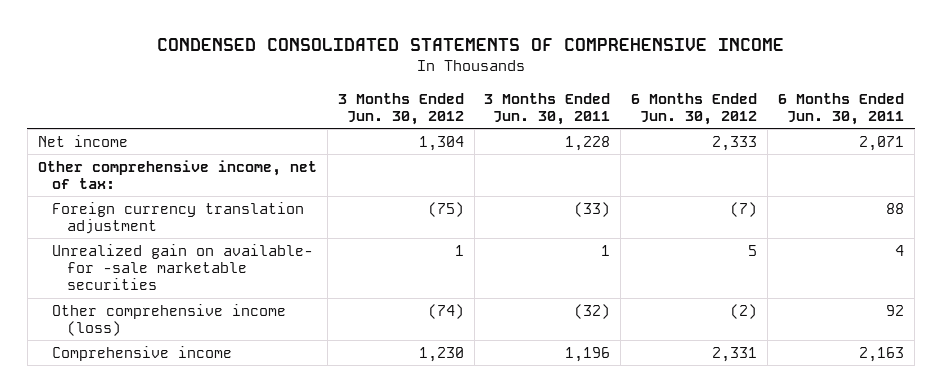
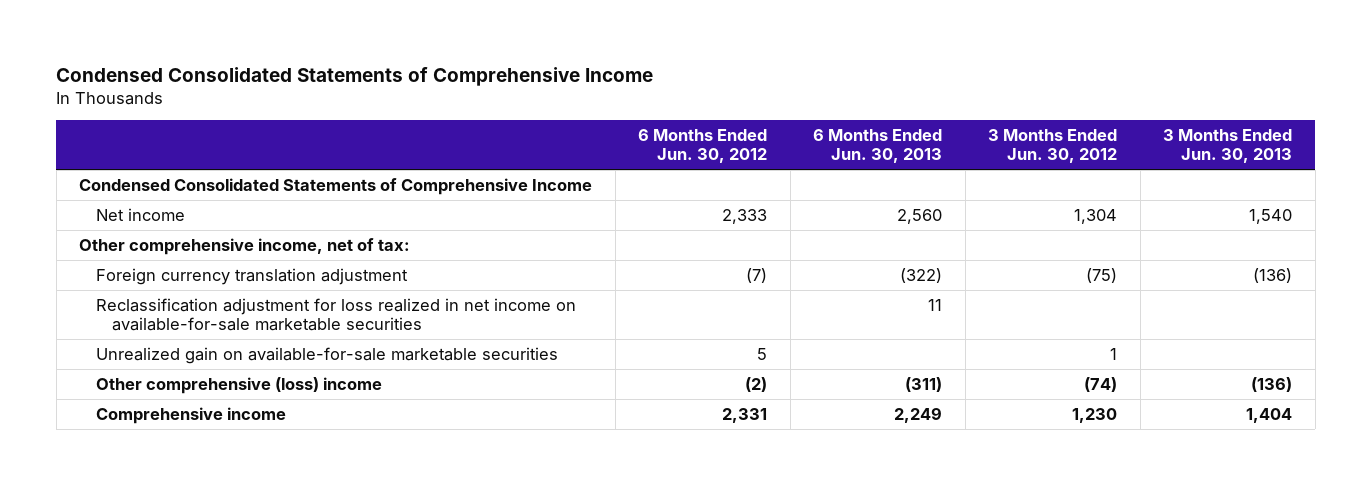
- CONDENSED CONSOLIDATED STATEMENTS OF COMPREHENSIVE INCOME
+ Condensed Consolidated Statements of Comprehensive Income
- | 3 Months Ended Jun. 30, 2012 | 3 Months Ended Jun. 30, 2011 | 6 Months Ended Jun. 30, 2012 | 6 Months Ended Jun. 30, 2011
+ | 6 Months Ended Jun. 30, 2012 | 6 Months Ended Jun. 30, 2013 | 3 Months Ended Jun. 30, 2012 | 3 Months Ended Jun. 30, 2013
+ Condensed Consolidated Statements of Comprehensive Income
- Unrealized gain on available- for -sale marketable securities | 1 | 1 | 5 | 4
- Other comprehensive income (loss) | (74) | (32) | (2) | 92
+ Reclassification adjustment for loss realized in net income on available-for-sale marketable securities | | 11 | |
+ Unrealized gain on available-for-sale marketable securities | 5 | | 1 |
+ Other comprehensive (loss) income | (2) | (311) | (74) | (136)

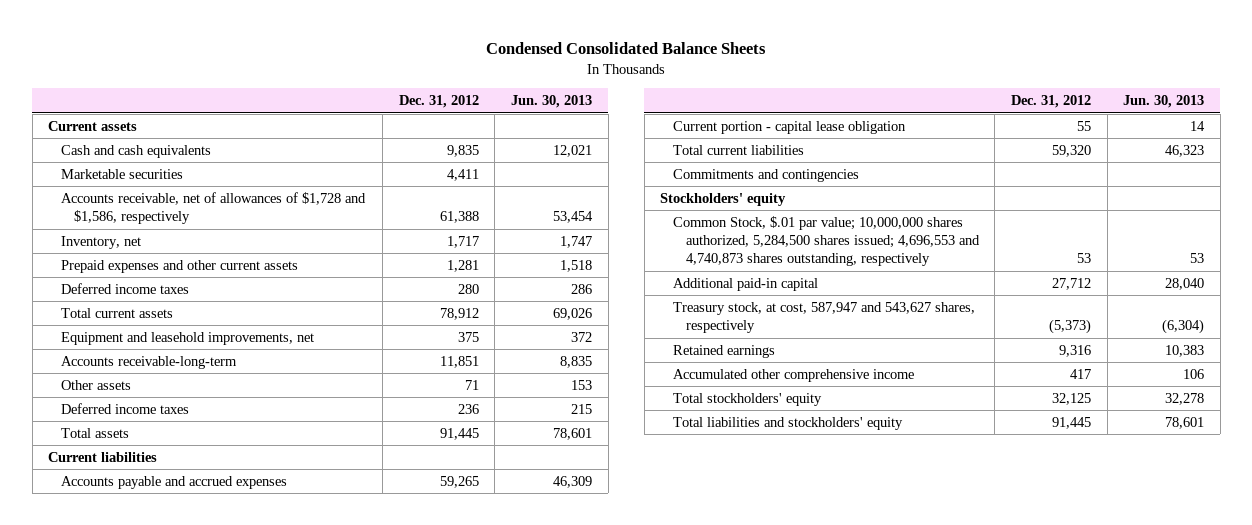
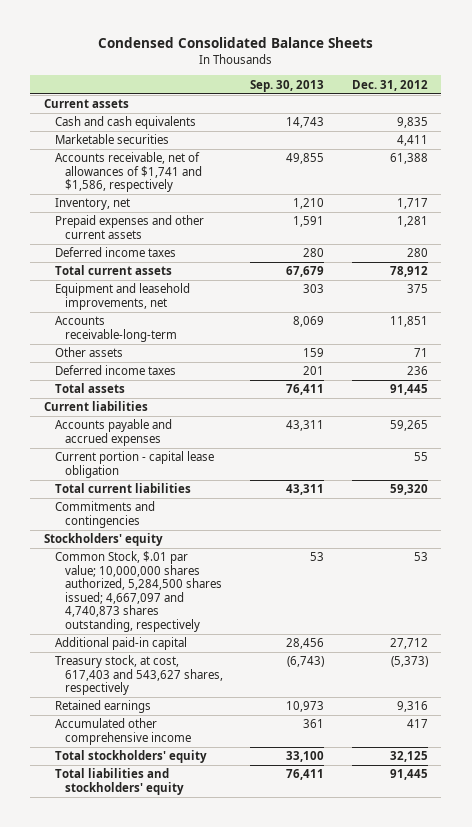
- | Dec. 31, 2012 | Jun. 30, 2013
+ | Sep. 30, 2013 | Dec. 31, 2012
- Accounts receivable, net of allowances of $1,728 and $1,586, respectively | 61,388 | 53,454
+ Accounts receivable, net of allowances of $1,741 and $1,586, respectively | 49,855 | 61,388
- Common Stock, $.01 par value; 10,000,000 shares authorized, 5,284,500 shares issued; 4,696,553 and 4,740,873 shares outstanding, respectively | 53 | 53
+ Common Stock, $.01 par value; 10,000,000 shares authorized, 5,284,500 shares issued; 4,667,097 and 4,740,873 shares outstanding, respectively | 53 | 53
- Treasury stock, at cost, 587,947 and 543,627 shares, respectively | (5,373) | (6,304)
+ Treasury stock, at cost, 617,403 and 543,627 shares, respectively | (6,743) | (5,373)

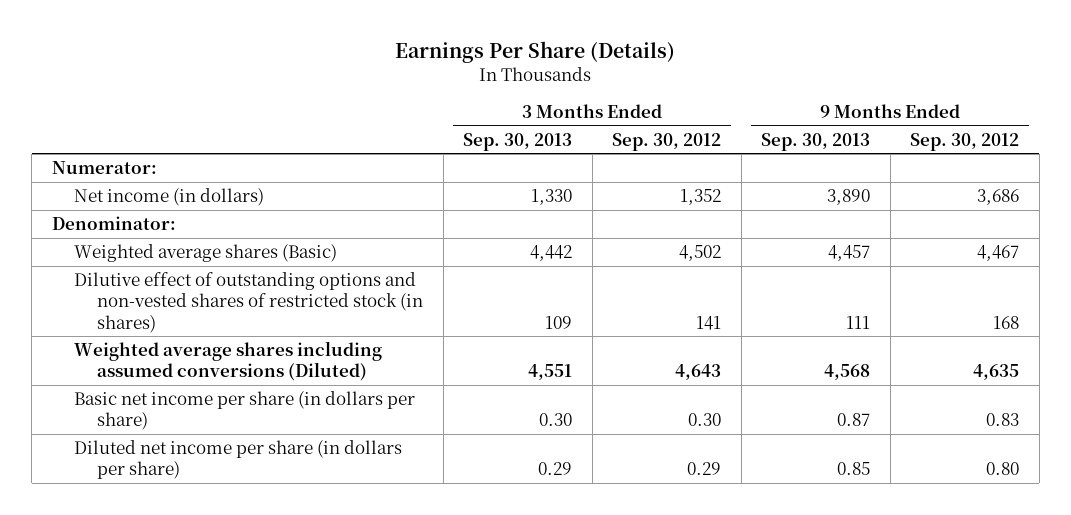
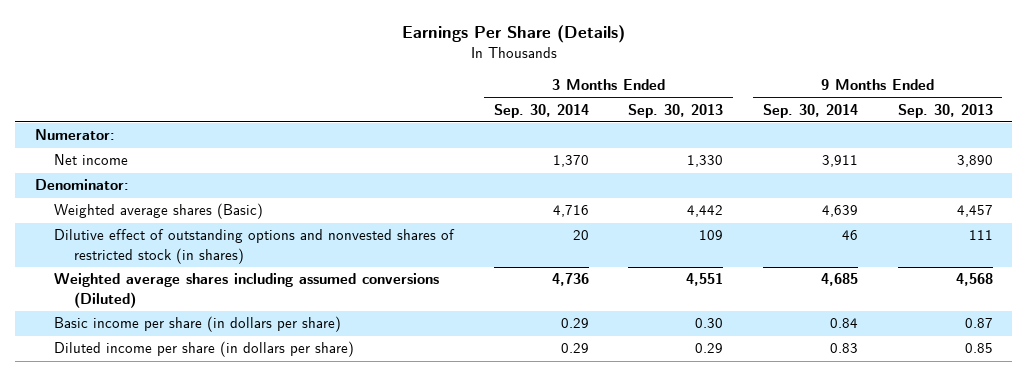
- | 3 Months Ended Sep. 30, 2013 | 3 Months Ended Sep. 30, 2012 | 9 Months Ended Sep. 30, 2013 | 9 Months Ended Sep. 30, 2012
+ | 3 Months Ended Sep. 30, 2014 | 3 Months Ended Sep. 30, 2013 | 9 Months Ended Sep. 30, 2014 | 9 Months Ended Sep. 30, 2013
- Net income (in dollars) | 1,330 | 1,352 | 3,890 | 3,686
+ Net income | 1,370 | 1,330 | 3,911 | 3,890
- Dilutive effect of outstanding options and non-vested shares of restricted stock (in shares) | 109 | 141 | 111 | 168
+ Dilutive effect of outstanding options and nonvested shares of restricted stock (in shares) | 20 | 109 | 46 | 111
- Basic net income per share (in dollars per share) | 0.30 | 0.30 | 0.87 | 0.83
- Diluted net income per share (in dollars per share) | 0.29 | 0.29 | 0.85 | 0.80
+ Basic income per share (in dollars per share) | 0.29 | 0.30 | 0.84 | 0.87
+ Diluted income per share (in dollars per share) | 0.29 | 0.29 | 0.83 | 0.85

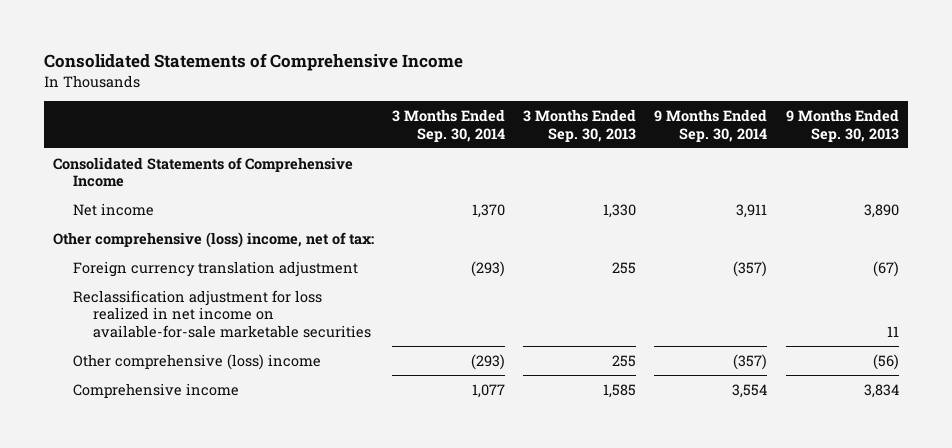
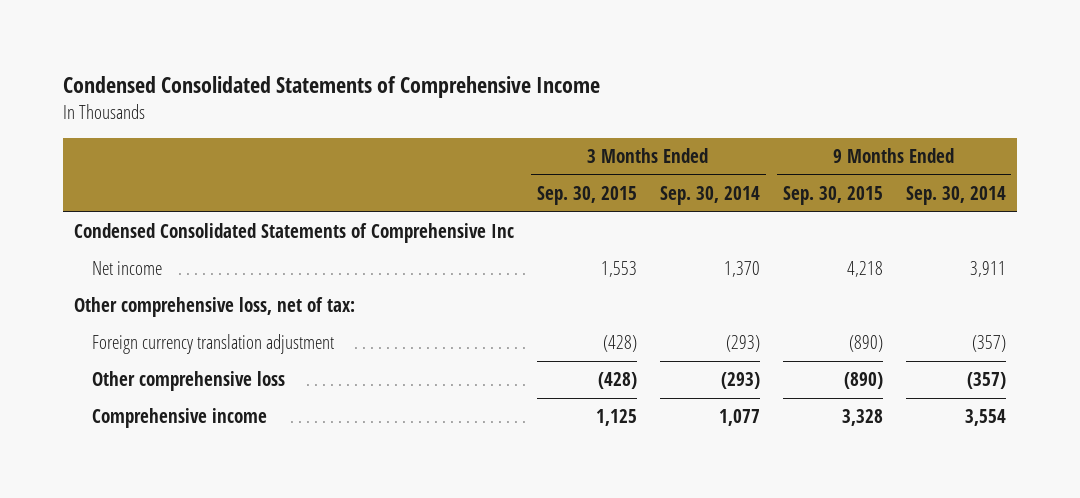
- Consolidated Statements of Comprehensive Income
+ Condensed Consolidated Statements of Comprehensive Income
- | 3 Months Ended Sep. 30, 2014 | 3 Months Ended Sep. 30, 2013 | 9 Months Ended Sep. 30, 2014 | 9 Months Ended Sep. 30, 2013
+ | 3 Months Ended Sep. 30, 2015 | 3 Months Ended Sep. 30, 2014 | 9 Months Ended Sep. 30, 2015 | 9 Months Ended Sep. 30, 2014
- Consolidated Statements of Comprehensive Income
+ Condensed Consolidated Statements of Comprehensive Inc
- Other comprehensive (loss) income, net of tax:
+ Other comprehensive loss, net of tax:
- Reclassification adjustment for loss realized in net income on available-for-sale marketable securities | | | | 11
- Other comprehensive (loss) income | (293) | 255 | (357) | (56)
+ Other comprehensive loss | (428) | (293) | (890) | (357)

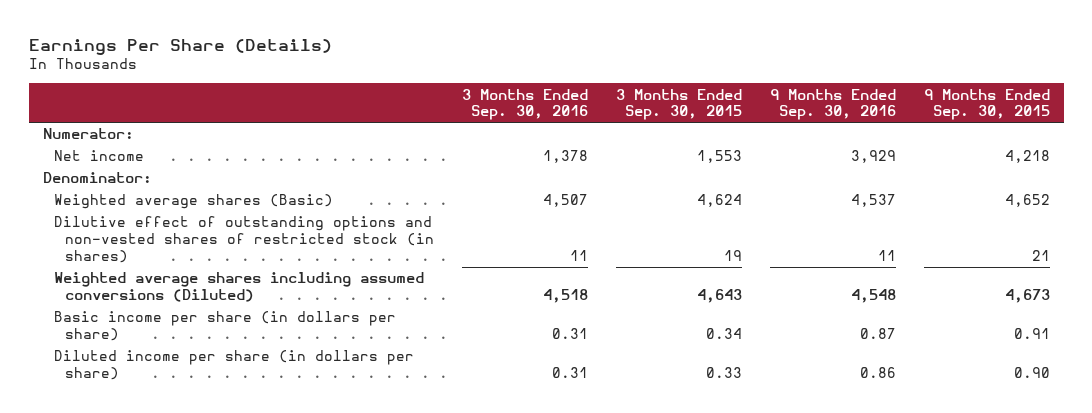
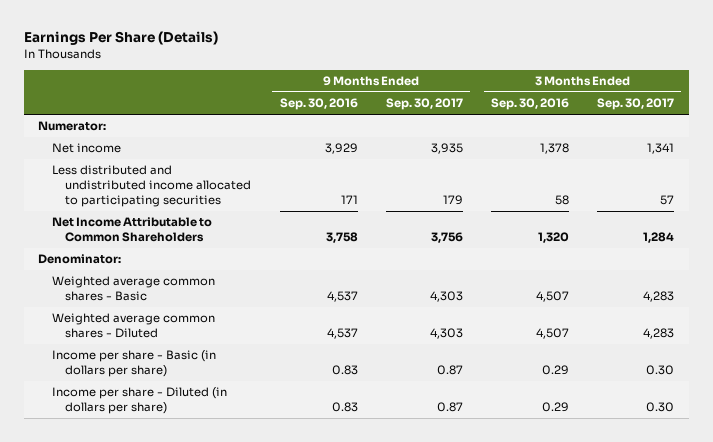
- | 3 Months Ended Sep. 30, 2016 | 3 Months Ended Sep. 30, 2015 | 9 Months Ended Sep. 30, 2016 | 9 Months Ended Sep. 30, 2015
+ | 9 Months Ended Sep. 30, 2016 | 9 Months Ended Sep. 30, 2017 | 3 Months Ended Sep. 30, 2016 | 3 Months Ended Sep. 30, 2017
+ Less distributed and undistributed income allocated to participating securities | 171 | 179 | 58 | 57
+ Net Income Attributable to Common Shareholders | 3,758 | 3,756 | 1,320 | 1,284
- Weighted average shares (Basic) | 4,507 | 4,624 | 4,537 | 4,652
- Dilutive effect of outstanding options and non-vested shares of restricted stock (in shares) | 11 | 19 | 11 | 21
- Weighted average shares including assumed conversions (Diluted) | 4,518 | 4,643 | 4,548 | 4,673
- Basic income per share (in dollars per share) | 0.31 | 0.34 | 0.87 | 0.91
- Diluted income per share (in dollars per share) | 0.31 | 0.33 | 0.86 | 0.90
+ Weighted average common shares - Basic | 4,537 | 4,303 | 4,507 | 4,283
+ Weighted average common shares - Diluted | 4,537 | 4,303 | 4,507 | 4,283
+ Income per share - Basic (in dollars per share) | 0.83 | 0.87 | 0.29 | 0.30
+ Income per share - Diluted (in dollars per share) | 0.83 | 0.87 | 0.29 | 0.30

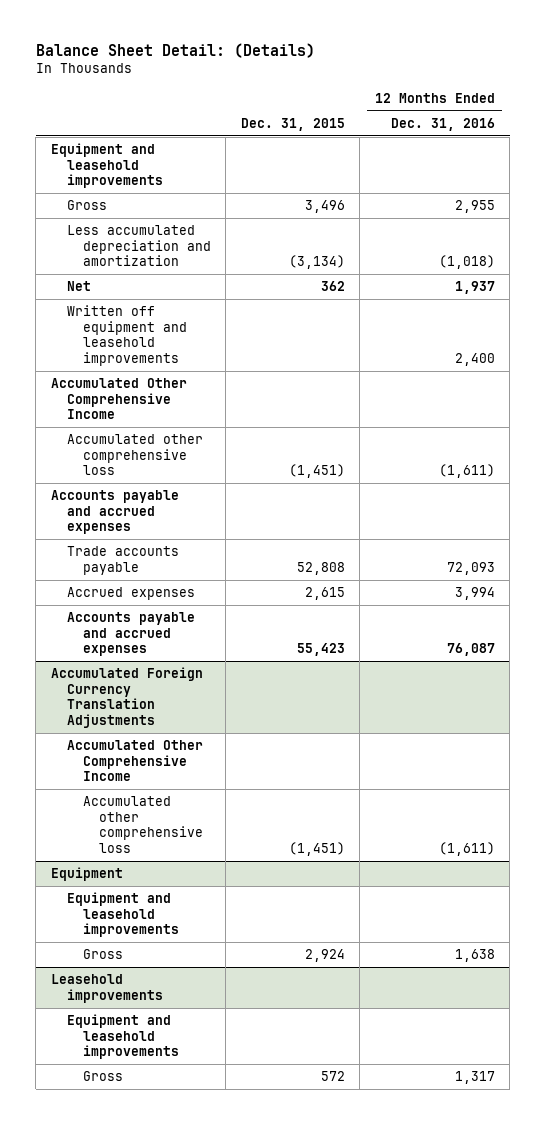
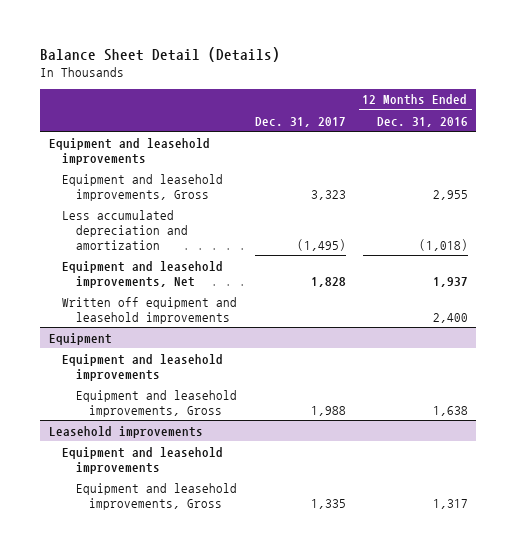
- Balance Sheet Detail: (Details)
+ Balance Sheet Detail (Details)
- | Dec. 31, 2015 | 12 Months Ended Dec. 31, 2016
+ | Dec. 31, 2017 | 12 Months Ended Dec. 31, 2016
- Gross | 3,496 | 2,955
+ Equipment and leasehold improvements, Gross | 3,323 | 2,955
- Net | 362 | 1,937
+ Equipment and leasehold improvements, Net | 1,828 | 1,937
- Accumulated Other Comprehensive Income
- Accumulated other comprehensive loss | (1,451) | (1,611)
- Accounts payable and accrued expenses
- Trade accounts payable | 52,808 | 72,093
- Accrued expenses | 2,615 | 3,994
- Accounts payable and accrued expenses | 55,423 | 76,087
- Accumulated Foreign Currency Translation Adjustments
- Accumulated Other Comprehensive Income
- Accumulated other comprehensive loss | (1,451) | (1,611)
@ Equipment
- Gross | 2,924 | 1,638
+ Equipment and leasehold improvements, Gross | 1,988 | 1,638
@ Leasehold improvements
- Gross | 572 | 1,317
+ Equipment and leasehold improvements, Gross | 1,335 | 1,317

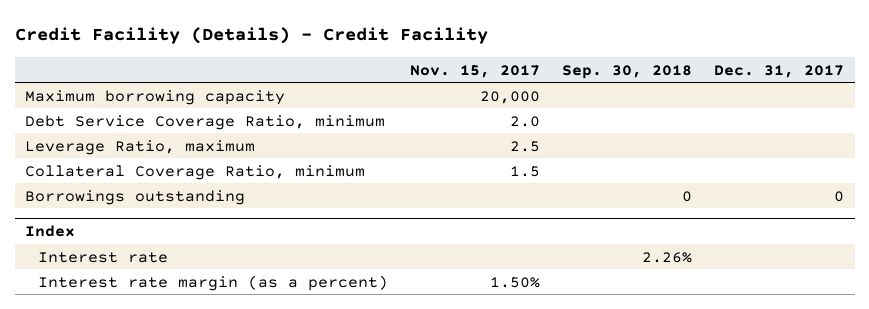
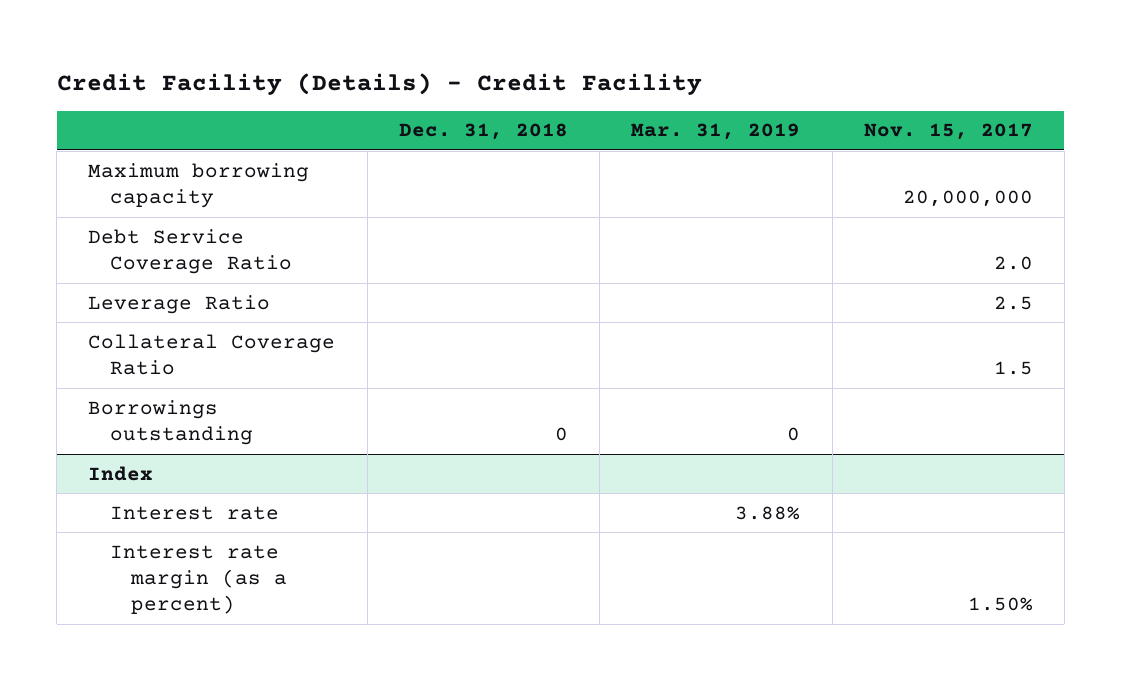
- | Nov. 15, 2017 | Sep. 30, 2018 | Dec. 31, 2017
+ | Dec. 31, 2018 | Mar. 31, 2019 | Nov. 15, 2017
- Maximum borrowing capacity | 20,000 | |
- Debt Service Coverage Ratio, minimum | 2.0 | |
- Leverage Ratio, maximum | 2.5 | |
- Collateral Coverage Ratio, minimum | 1.5 | |
+ Maximum borrowing capacity | | | 20,000,000
+ Debt Service Coverage Ratio | | | 2.0
+ Leverage Ratio | | | 2.5
+ Collateral Coverage Ratio | | | 1.5

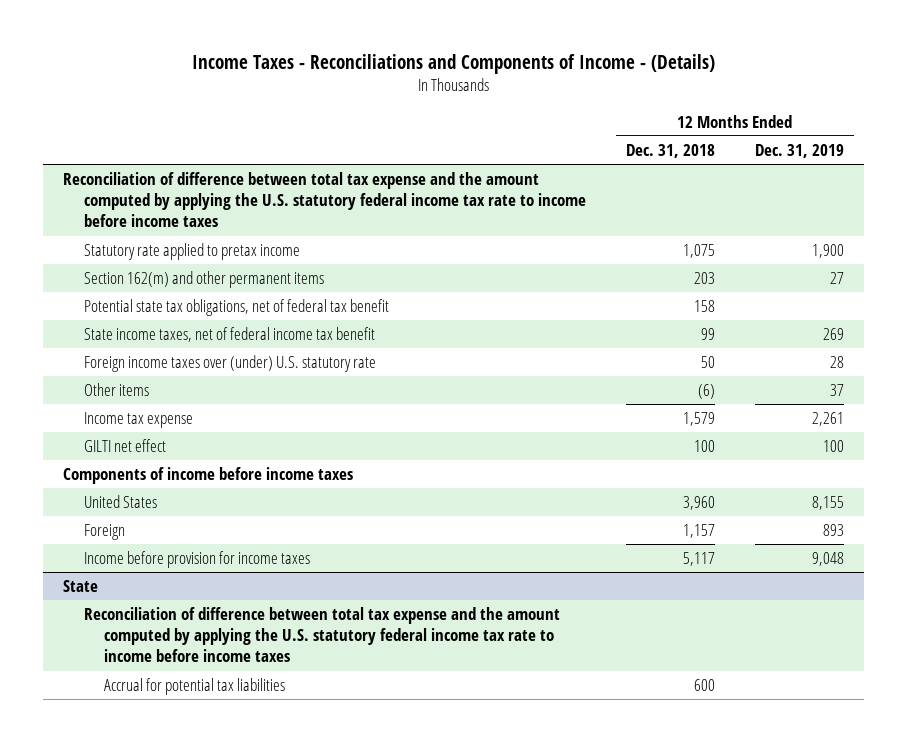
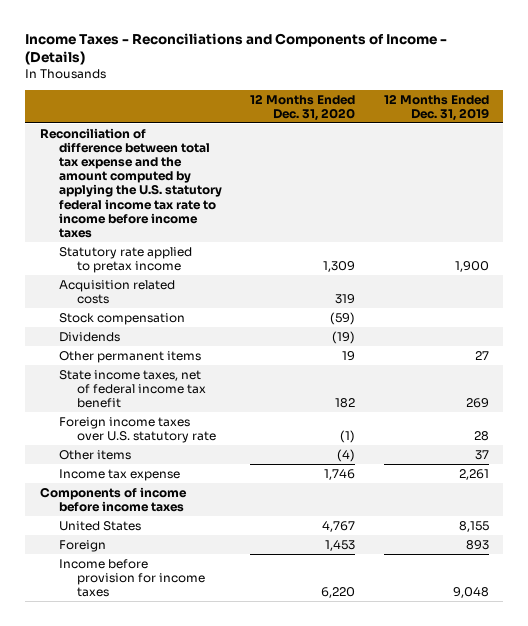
- | 12 Months Ended Dec. 31, 2018 | 12 Months Ended Dec. 31, 2019
+ | 12 Months Ended Dec. 31, 2020 | 12 Months Ended Dec. 31, 2019
- Section 162(m) and other permanent items | 203 | 27
- Potential state tax obligations, net of federal tax benefit | 158 |
+ Acquisition related costs | 319 |
+ Stock compensation | (59) |
+ Dividends | (19) |
+ Other permanent items | 19 | 27
- Foreign income taxes over (under) U.S. statutory rate | 50 | 28
+ Foreign income taxes over U.S. statutory rate | (1) | 28
- GILTI net effect | 100 | 100
- State
- Reconciliation of difference between total tax expense and the amount computed by applying the U.S. statutory federal income tax rate to income before income taxes
- Accrual for potential tax liabilities | 600 |

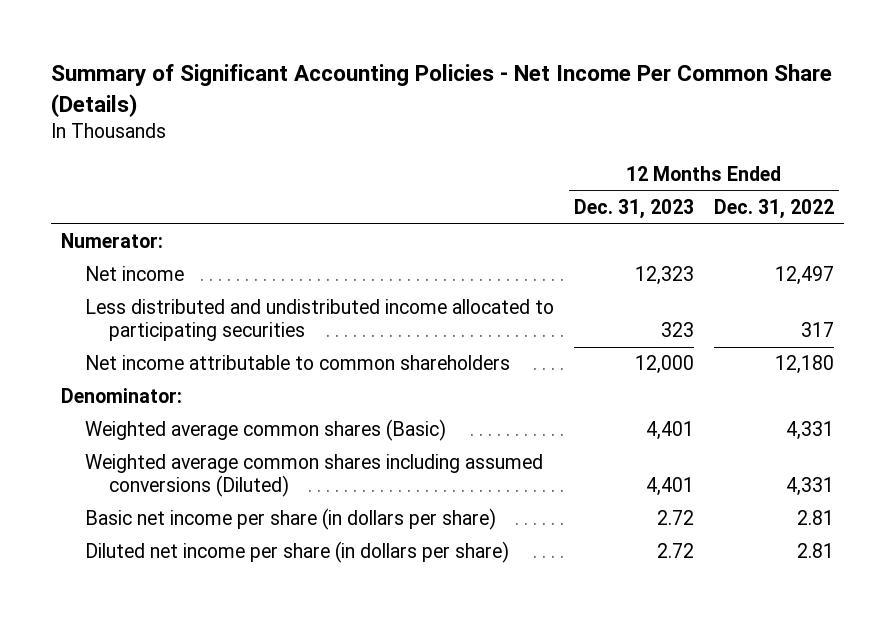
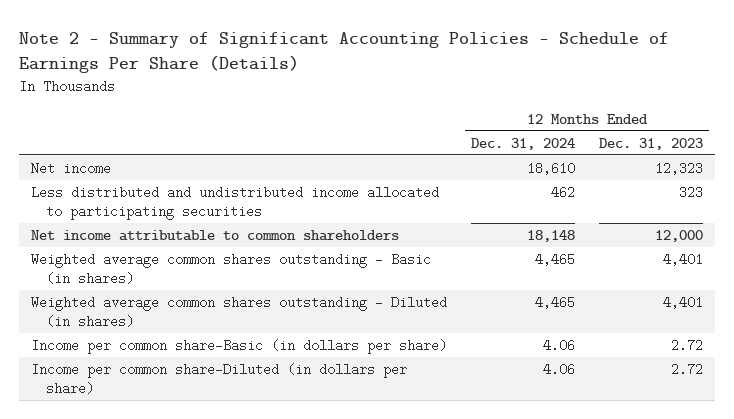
- Summary of Significant Accounting Policies - Net Income Per Common Share (Details)
+ Note 2 - Summary of Significant Accounting Policies - Schedule of Earnings Per Share (Details)
- | 12 Months Ended Dec. 31, 2023 | 12 Months Ended Dec. 31, 2022
+ | 12 Months Ended Dec. 31, 2024 | 12 Months Ended Dec. 31, 2023
- Numerator:
- Denominator:
- Weighted average common shares (Basic) | 4,401 | 4,331
- Weighted average common shares including assumed conversions (Diluted) | 4,401 | 4,331
- Basic net income per share (in dollars per share) | 2.72 | 2.81
- Diluted net income per share (in dollars per share) | 2.72 | 2.81
+ Weighted average common shares outstanding - Basic (in shares) | 4,465 | 4,401
+ Weighted average common shares outstanding - Diluted (in shares) | 4,465 | 4,401
+ Income per common share-Basic (in dollars per share) | 4.06 | 2.72
+ Income per common share-Diluted (in dollars per share) | 4.06 | 2.72

